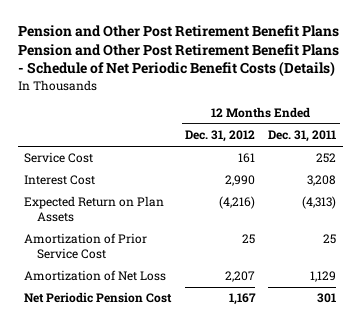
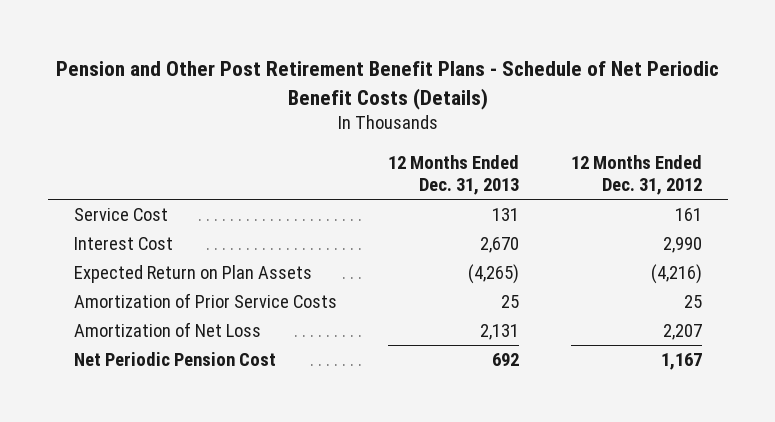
- Pension and Other Post Retirement Benefit Plans Pension and Other Post Retirement Benefit Plans - Schedule of Net Periodic Benefit Costs (Details)
+ Pension and Other Post Retirement Benefit Plans - Schedule of Net Periodic Benefit Costs (Details)
- | 12 Months Ended Dec. 31, 2012 | 12 Months Ended Dec. 31, 2011
+ | 12 Months Ended Dec. 31, 2013 | 12 Months Ended Dec. 31, 2012
- Amortization of Prior Service Cost | 25 | 25
+ Amortization of Prior Service Costs | 25 | 25

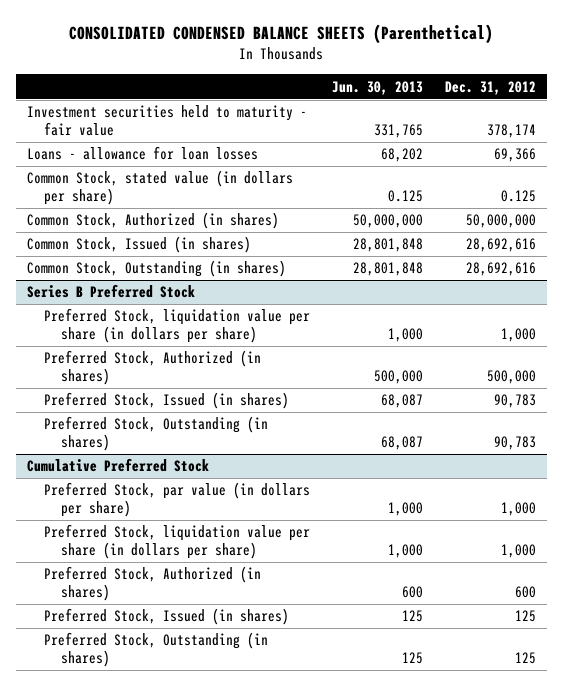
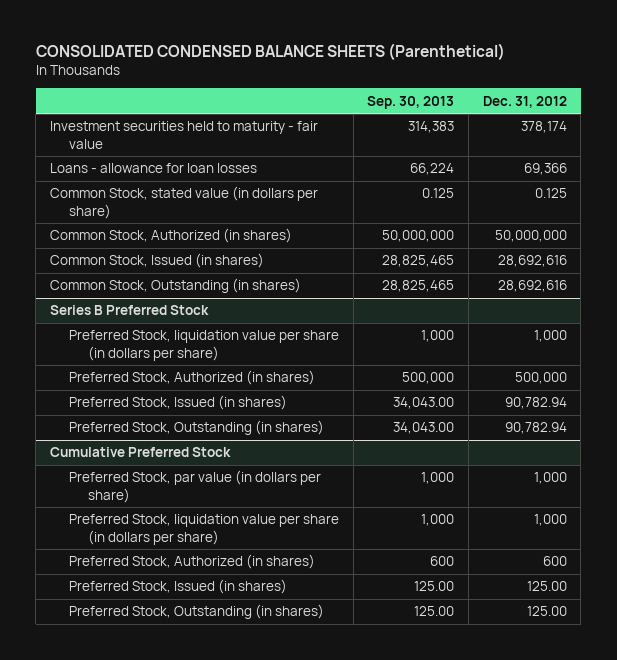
- | Jun. 30, 2013 | Dec. 31, 2012
+ | Sep. 30, 2013 | Dec. 31, 2012
@ Series B Preferred Stock
- Preferred Stock, Issued (in shares) | 68,087 | 90,783
- Preferred Stock, Outstanding (in shares) | 68,087 | 90,783
+ Preferred Stock, Issued (in shares) | 34,043.00 | 90,782.94
+ Preferred Stock, Outstanding (in shares) | 34,043.00 | 90,782.94
@ Cumulative Preferred Stock
- Preferred Stock, Issued (in shares) | 125 | 125
- Preferred Stock, Outstanding (in shares) | 125 | 125
+ Preferred Stock, Issued (in shares) | 125.00 | 125.00
+ Preferred Stock, Outstanding (in shares) | 125.00 | 125.00

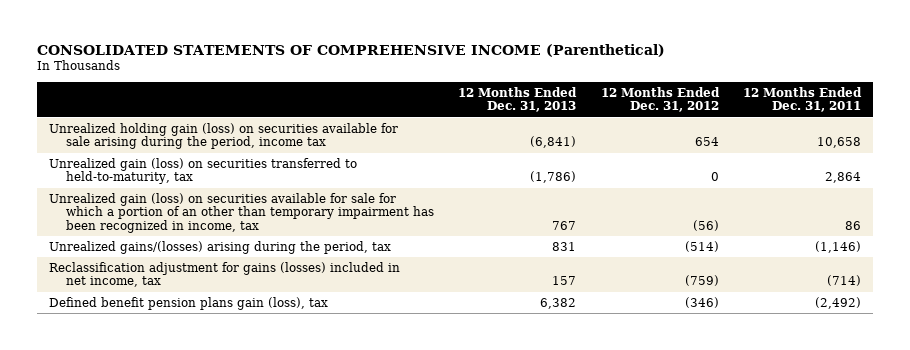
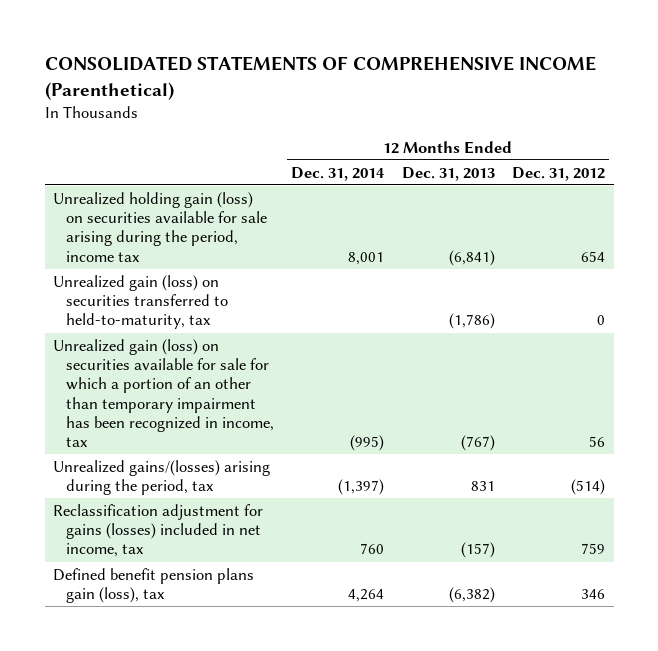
- | 12 Months Ended Dec. 31, 2013 | 12 Months Ended Dec. 31, 2012 | 12 Months Ended Dec. 31, 2011
+ | 12 Months Ended Dec. 31, 2014 | 12 Months Ended Dec. 31, 2013 | 12 Months Ended Dec. 31, 2012
- Unrealized gain (loss) on securities available for sale for which a portion of an other than temporary impairment has been recognized in income, tax | 767 | (56) | 86
+ Unrealized gain (loss) on securities available for sale for which a portion of an other than temporary impairment has been recognized in income, tax | (995) | (767) | 56
- Reclassification adjustment for gains (losses) included in net income, tax | 157 | (759) | (714)
- Defined benefit pension plans gain (loss), tax | 6,382 | (346) | (2,492)
+ Reclassification adjustment for gains (losses) included in net income, tax | 760 | (157) | 759
+ Defined benefit pension plans gain (loss), tax | 4,264 | (6,382) | 346

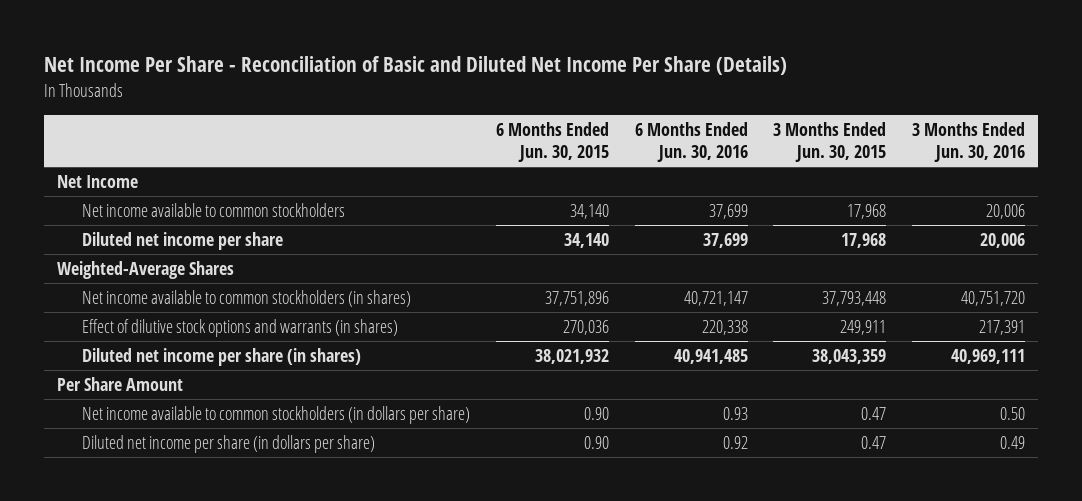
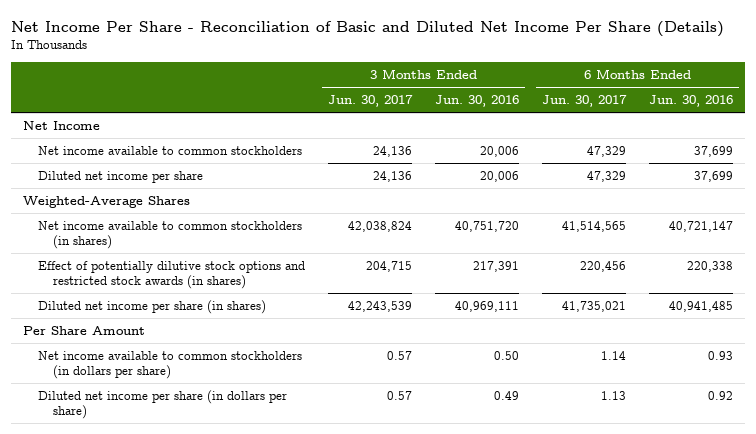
- | 6 Months Ended Jun. 30, 2015 | 6 Months Ended Jun. 30, 2016 | 3 Months Ended Jun. 30, 2015 | 3 Months Ended Jun. 30, 2016
+ | 3 Months Ended Jun. 30, 2017 | 3 Months Ended Jun. 30, 2016 | 6 Months Ended Jun. 30, 2017 | 6 Months Ended Jun. 30, 2016
- Effect of dilutive stock options and warrants (in shares) | 270,036 | 220,338 | 249,911 | 217,391
+ Effect of potentially dilutive stock options and restricted stock awards (in shares) | 204,715 | 217,391 | 220,456 | 220,338

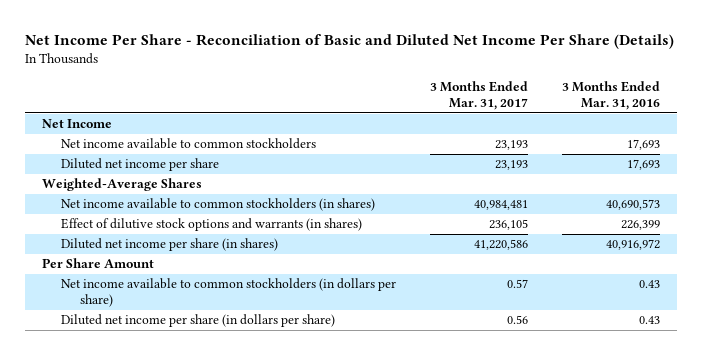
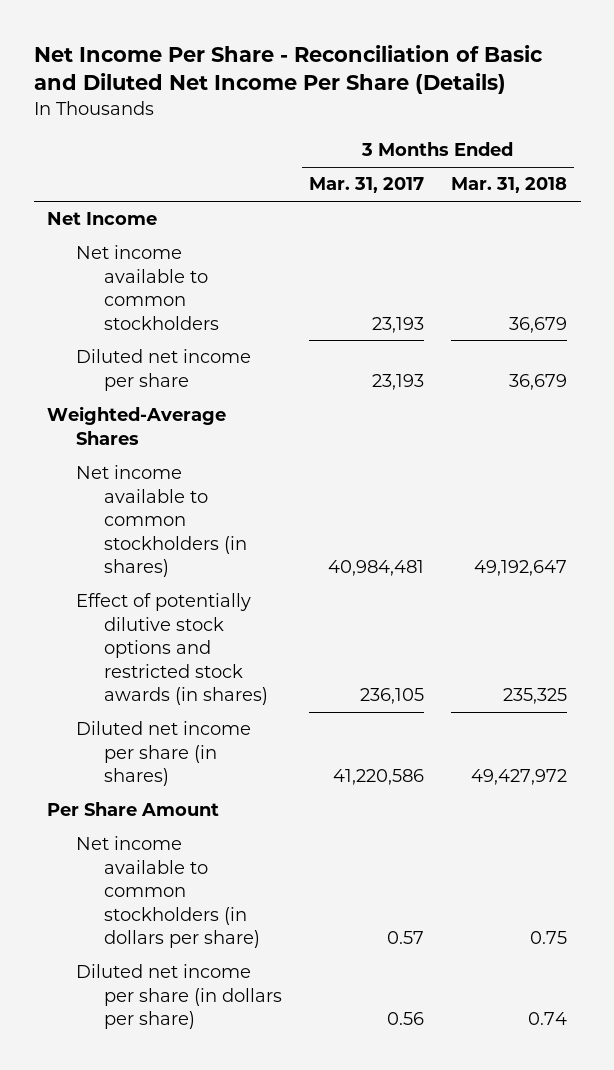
- | 3 Months Ended Mar. 31, 2017 | 3 Months Ended Mar. 31, 2016
+ | 3 Months Ended Mar. 31, 2017 | 3 Months Ended Mar. 31, 2018
- Effect of dilutive stock options and warrants (in shares) | 236,105 | 226,399
+ Effect of potentially dilutive stock options and restricted stock awards (in shares) | 236,105 | 235,325

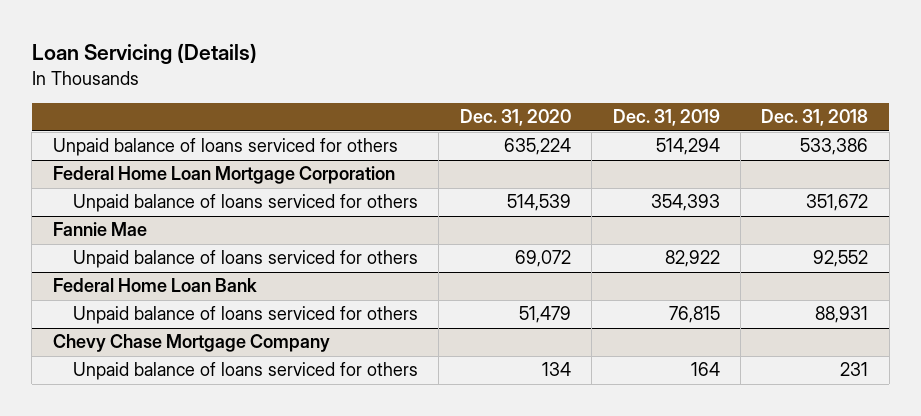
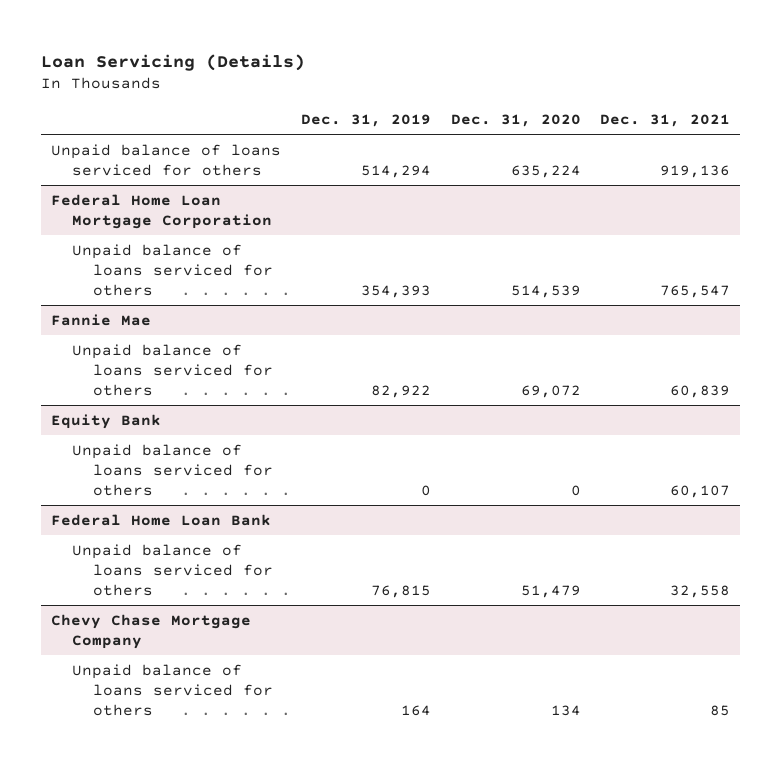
- | Dec. 31, 2020 | Dec. 31, 2019 | Dec. 31, 2018
+ | Dec. 31, 2019 | Dec. 31, 2020 | Dec. 31, 2021
+ Equity Bank
+ Unpaid balance of loans serviced for others | 0 | 0 | 60,107

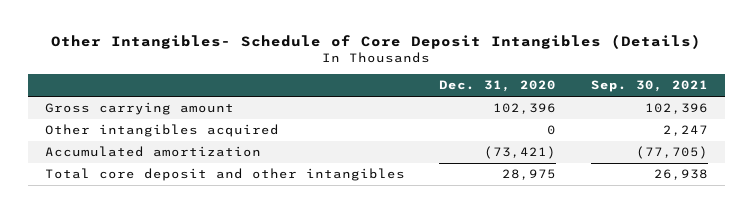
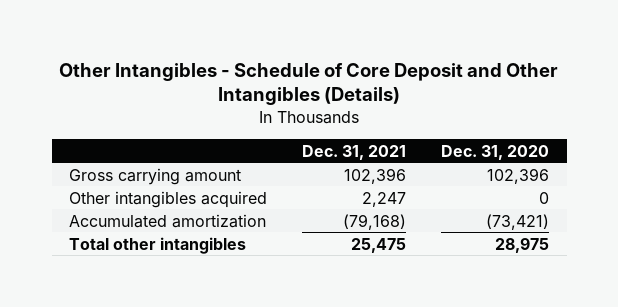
- Other Intangibles- Schedule of Core Deposit Intangibles (Details)
+ Other Intangibles - Schedule of Core Deposit and Other Intangibles (Details)
- | Dec. 31, 2020 | Sep. 30, 2021
+ | Dec. 31, 2021 | Dec. 31, 2020
- Total core deposit and other intangibles | 28,975 | 26,938
+ Total other intangibles | 25,475 | 28,975

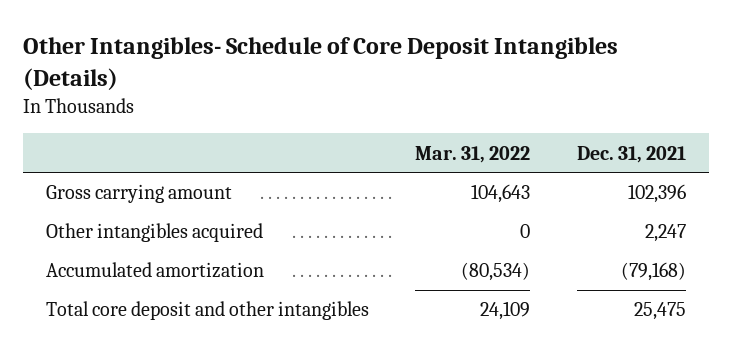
- Other Intangibles - Schedule of Core Deposit and Other Intangibles (Details)
+ Other Intangibles- Schedule of Core Deposit Intangibles (Details)
- | Dec. 31, 2021 | Dec. 31, 2020
+ | Mar. 31, 2022 | Dec. 31, 2021
- Total other intangibles | 25,475 | 28,975
+ Total core deposit and other intangibles | 24,109 | 25,475

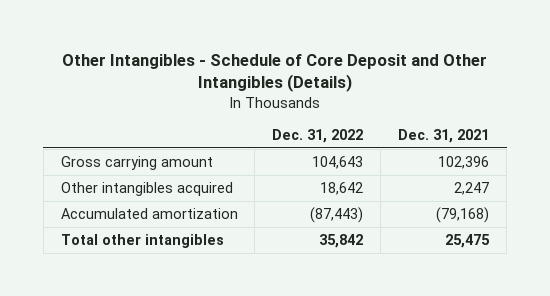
- Other Intangibles- Schedule of Core Deposit Intangibles (Details)
+ Other Intangibles - Schedule of Core Deposit and Other Intangibles (Details)
- | Mar. 31, 2022 | Dec. 31, 2021
+ | Dec. 31, 2022 | Dec. 31, 2021
- Total core deposit and other intangibles | 24,109 | 25,475
+ Total other intangibles | 35,842 | 25,475

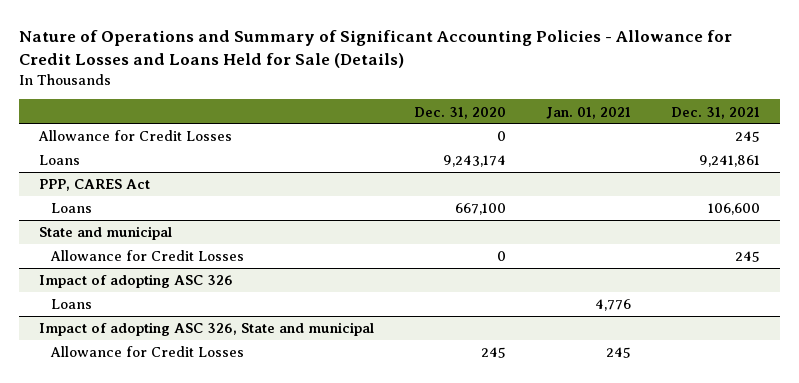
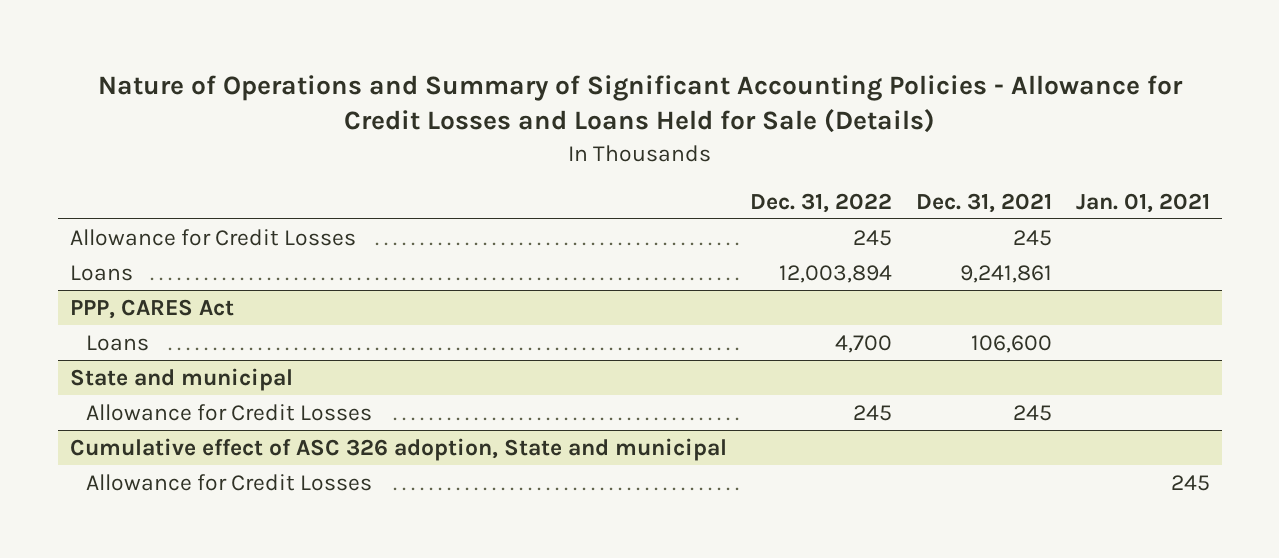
- | Dec. 31, 2020 | Jan. 01, 2021 | Dec. 31, 2021
+ | Dec. 31, 2022 | Dec. 31, 2021 | Jan. 01, 2021
- Impact of adopting ASC 326
- Loans | | 4,776 |
- Impact of adopting ASC 326, State and municipal
+ Cumulative effect of ASC 326 adoption, State and municipal

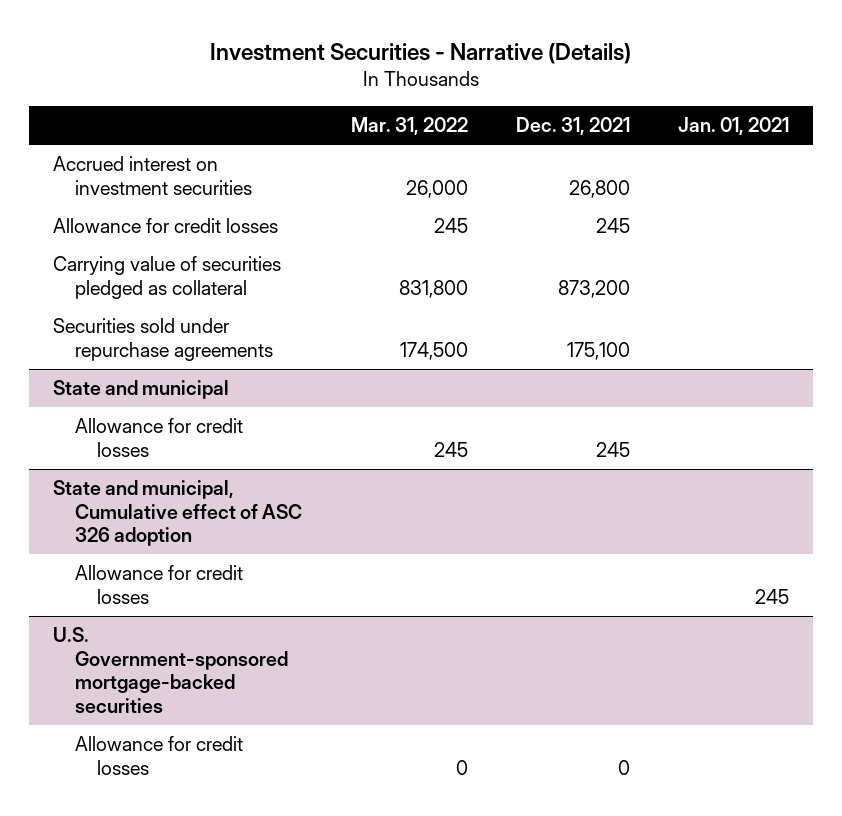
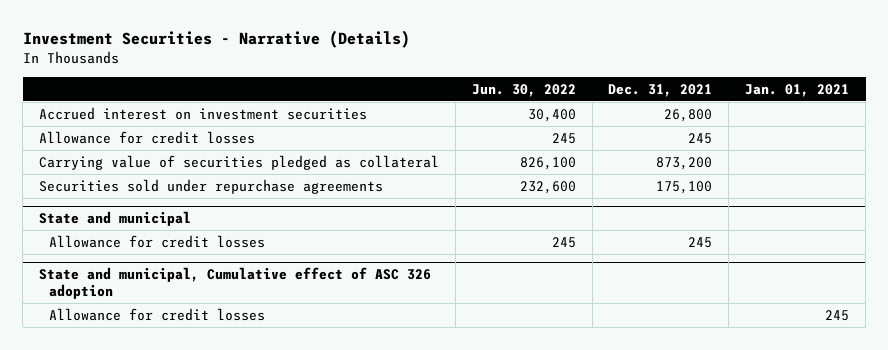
- | Mar. 31, 2022 | Dec. 31, 2021 | Jan. 01, 2021
+ | Jun. 30, 2022 | Dec. 31, 2021 | Jan. 01, 2021
- U.S. Government-sponsored mortgage-backed securities
- Allowance for credit losses | 0 | 0 |

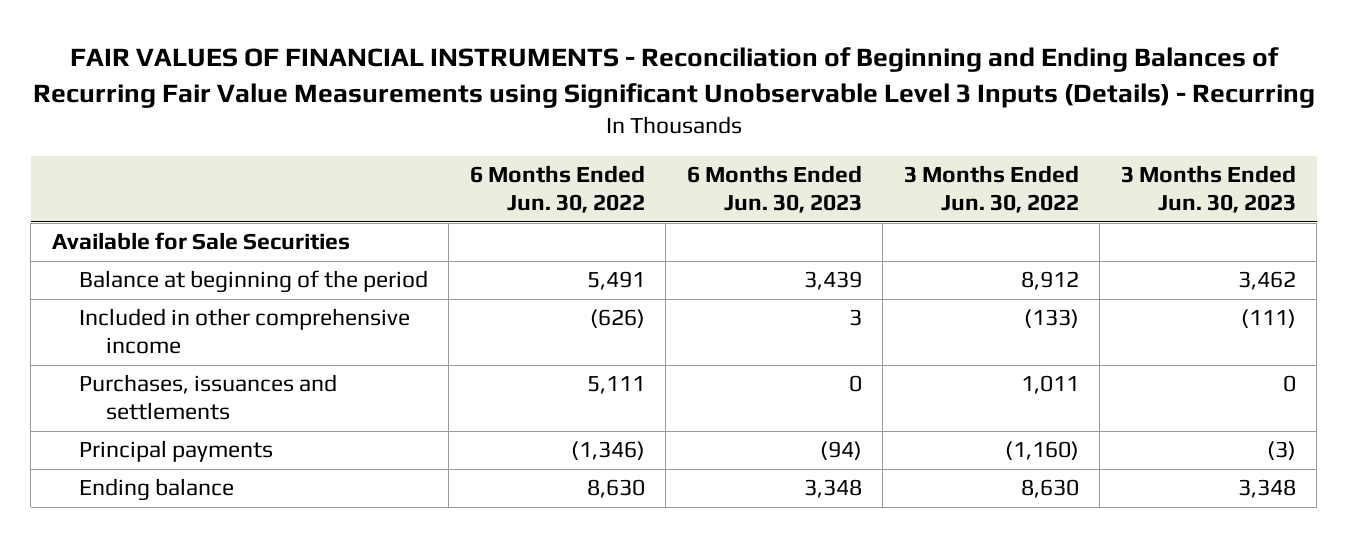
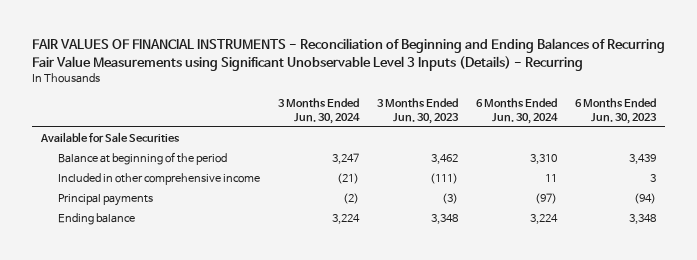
- | 6 Months Ended Jun. 30, 2022 | 6 Months Ended Jun. 30, 2023 | 3 Months Ended Jun. 30, 2022 | 3 Months Ended Jun. 30, 2023
+ | 3 Months Ended Jun. 30, 2024 | 3 Months Ended Jun. 30, 2023 | 6 Months Ended Jun. 30, 2024 | 6 Months Ended Jun. 30, 2023
- Purchases, issuances and settlements | 5,111 | 0 | 1,011 | 0

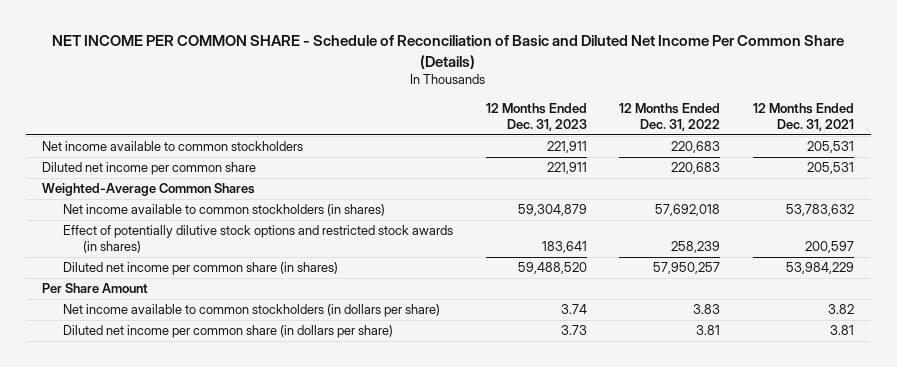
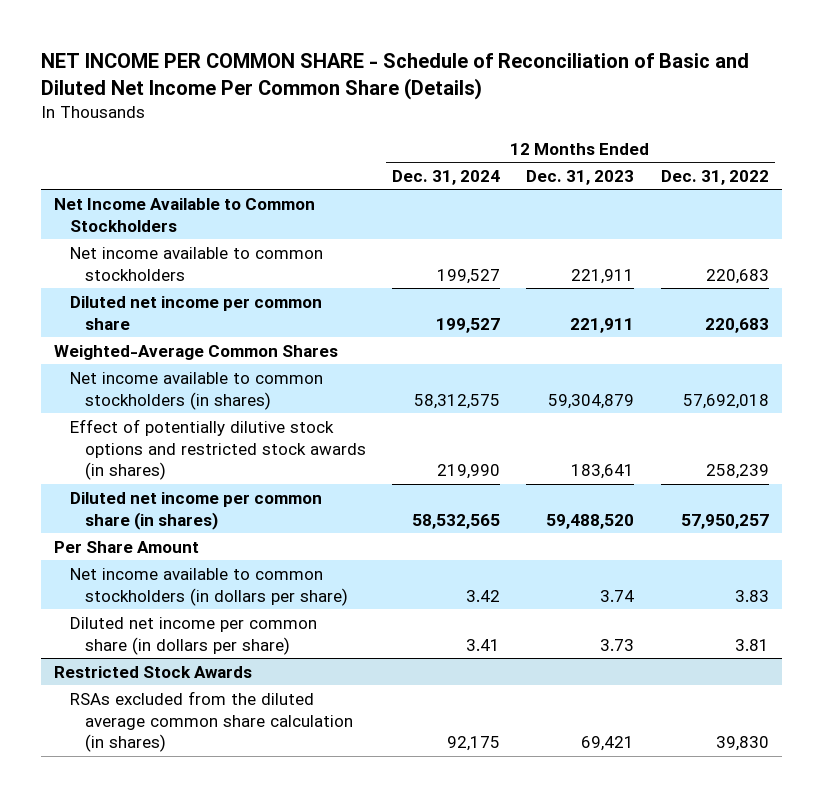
- | 12 Months Ended Dec. 31, 2023 | 12 Months Ended Dec. 31, 2022 | 12 Months Ended Dec. 31, 2021
+ | 12 Months Ended Dec. 31, 2024 | 12 Months Ended Dec. 31, 2023 | 12 Months Ended Dec. 31, 2022
+ Net Income Available to Common Stockholders
+ Restricted Stock Awards
+ RSAs excluded from the diluted average common share calculation (in shares) | 92,175 | 69,421 | 39,830

